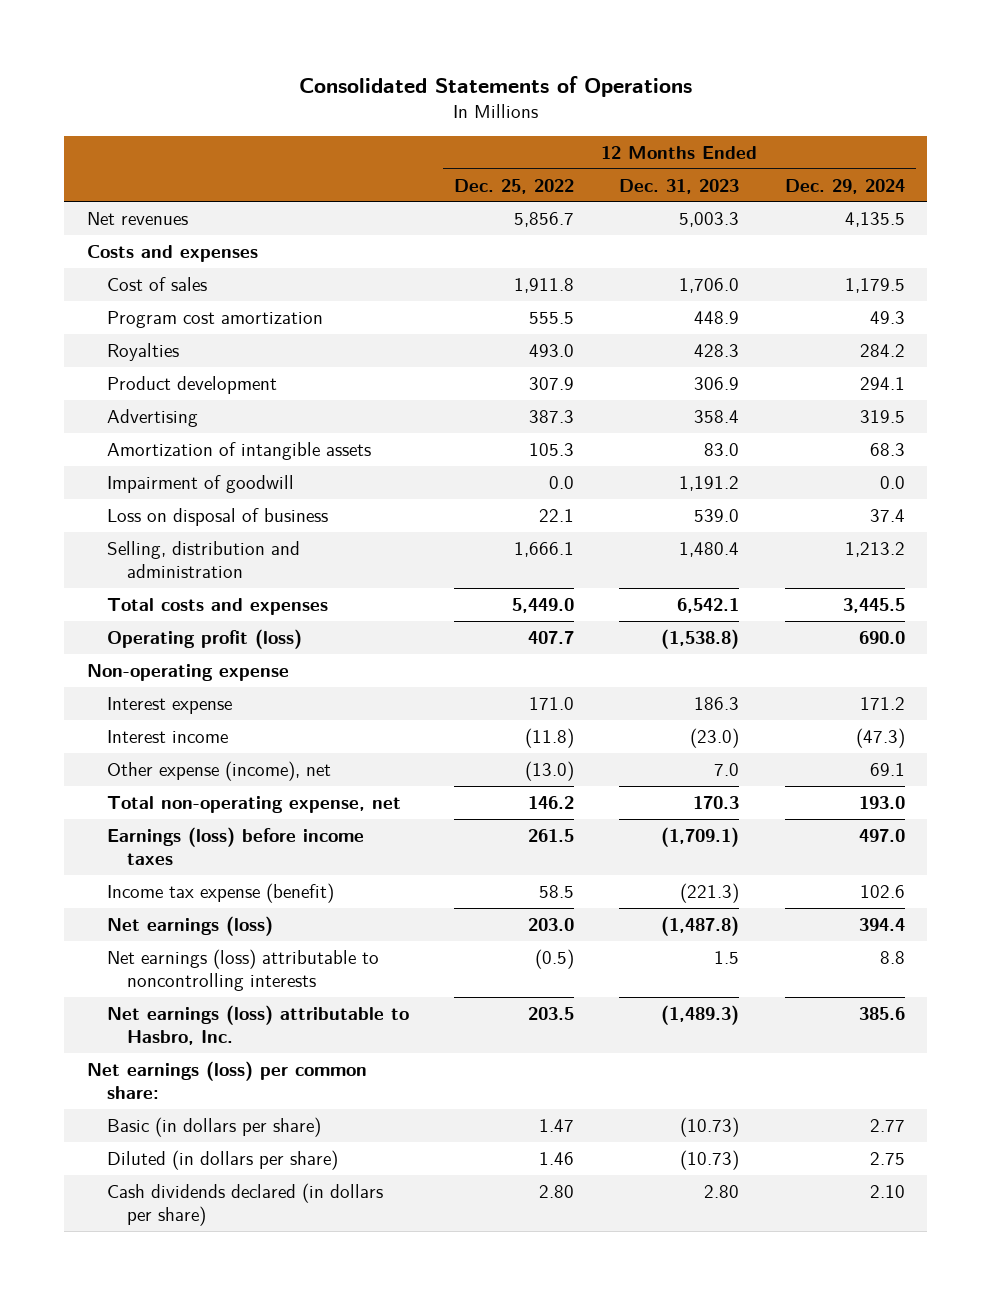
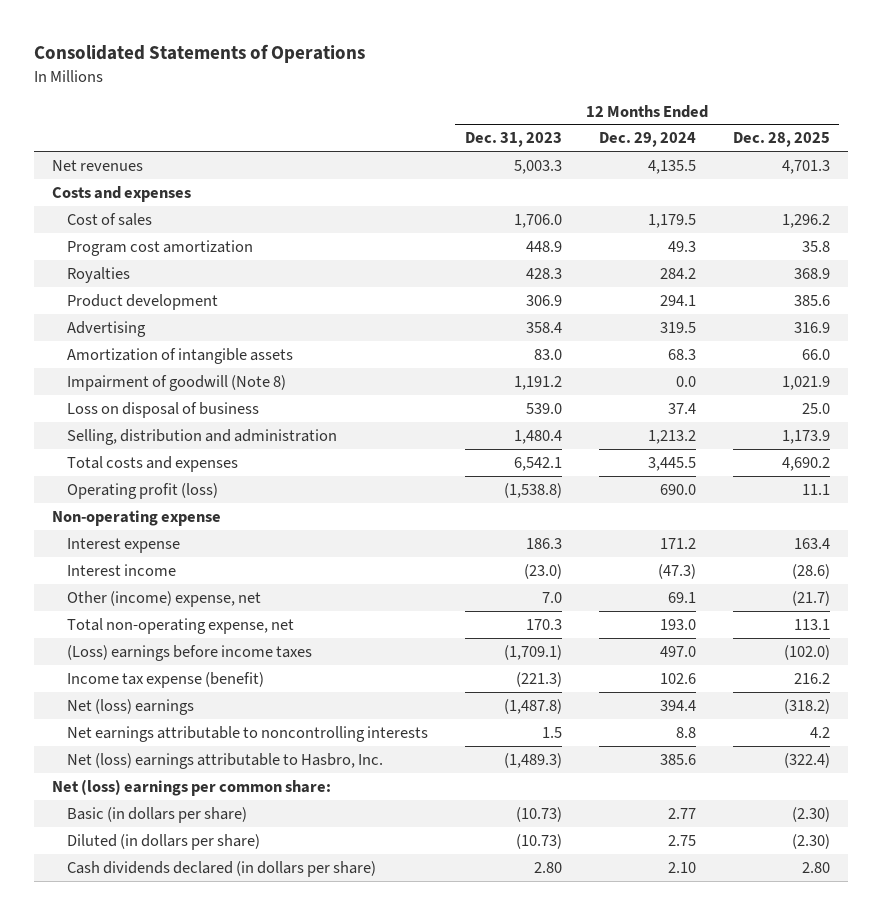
- | 12 Months Ended Dec. 25, 2022 | 12 Months Ended Dec. 31, 2023 | 12 Months Ended Dec. 29, 2024
+ | 12 Months Ended Dec. 31, 2023 | 12 Months Ended Dec. 29, 2024 | 12 Months Ended Dec. 28, 2025
- Impairment of goodwill | 0.0 | 1,191.2 | 0.0
+ Impairment of goodwill (Note 8) | 1,191.2 | 0.0 | 1,021.9
- Other expense (income), net | (13.0) | 7.0 | 69.1
+ Other (income) expense, net | 7.0 | 69.1 | (21.7)
- Earnings (loss) before income taxes | 261.5 | (1,709.1) | 497.0
+ (Loss) earnings before income taxes | (1,709.1) | 497.0 | (102.0)
- Net earnings (loss) | 203.0 | (1,487.8) | 394.4
- Net earnings (loss) attributable to noncontrolling interests | (0.5) | 1.5 | 8.8
- Net earnings (loss) attributable to Hasbro, Inc. | 203.5 | (1,489.3) | 385.6
- Net earnings (loss) per common share:
+ Net (loss) earnings | (1,487.8) | 394.4 | (318.2)
+ Net earnings attributable to noncontrolling interests | 1.5 | 8.8 | 4.2
+ Net (loss) earnings attributable to Hasbro, Inc. | (1,489.3) | 385.6 | (322.4)
+ Net (loss) earnings per common share:

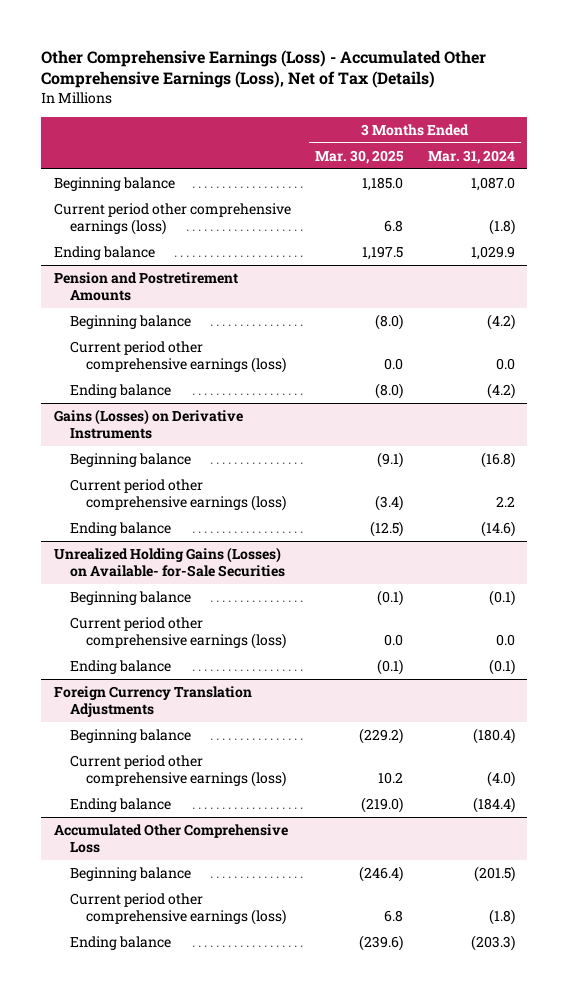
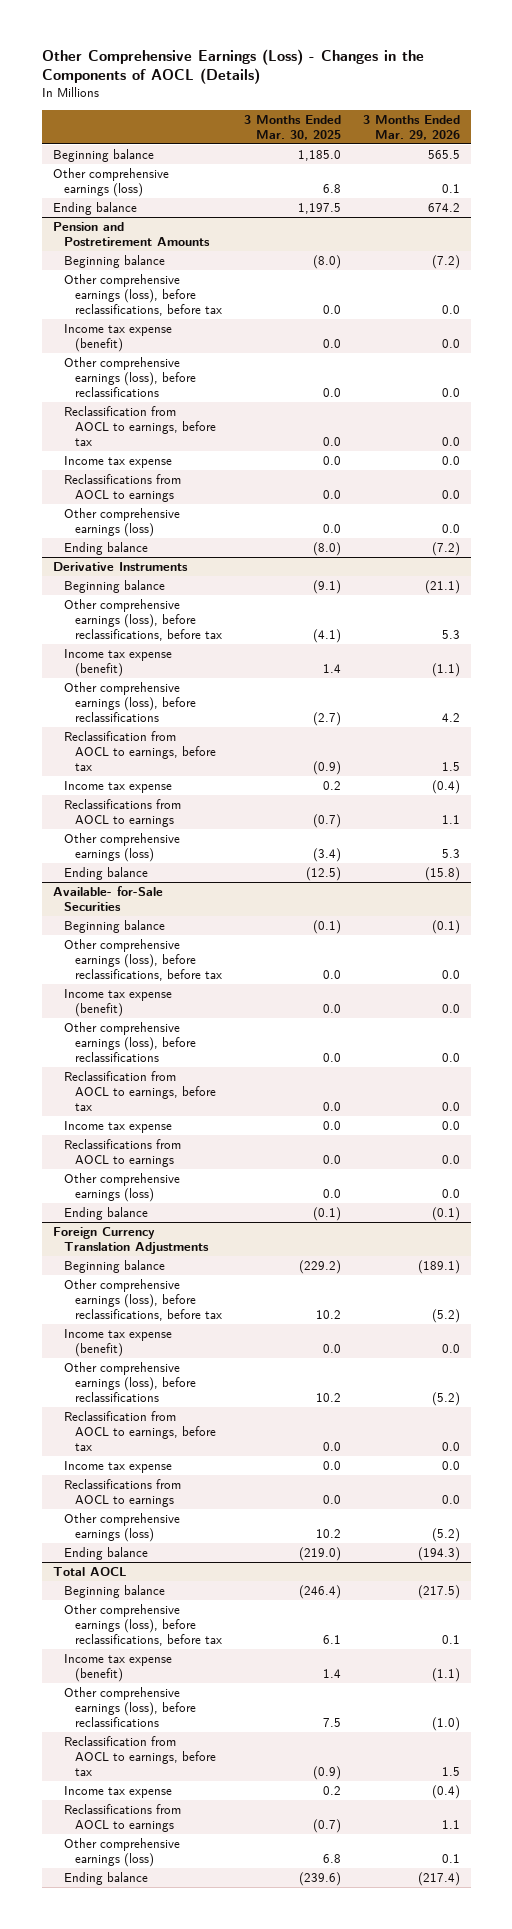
- Other Comprehensive Earnings (Loss) - Accumulated Other Comprehensive Earnings (Loss), Net of Tax (Details)
+ Other Comprehensive Earnings (Loss) - Changes in the Components of AOCL (Details)
- | 3 Months Ended Mar. 30, 2025 | 3 Months Ended Mar. 31, 2024
+ | 3 Months Ended Mar. 30, 2025 | 3 Months Ended Mar. 29, 2026
- Current period other comprehensive earnings (loss) | 6.8 | (1.8)
+ Other comprehensive earnings (loss) | 6.8 | 0.1
@ Pension and Postretirement Amounts
- Current period other comprehensive earnings (loss) | 0.0 | 0.0
+ Other comprehensive earnings (loss), before reclassifications, before tax | 0.0 | 0.0
+ Income tax expense (benefit) | 0.0 | 0.0
+ Other comprehensive earnings (loss), before reclassifications | 0.0 | 0.0
+ Reclassification from AOCL to earnings, before tax | 0.0 | 0.0
+ Income tax expense | 0.0 | 0.0
+ Reclassifications from AOCL to earnings | 0.0 | 0.0
+ Other comprehensive earnings (loss) | 0.0 | 0.0
- Gains (Losses) on Derivative Instruments
+ Derivative Instruments
- Current period other comprehensive earnings (loss) | (3.4) | 2.2
+ Other comprehensive earnings (loss), before reclassifications, before tax | (4.1) | 5.3
+ Income tax expense (benefit) | 1.4 | (1.1)
+ Other comprehensive earnings (loss), before reclassifications | (2.7) | 4.2
+ Reclassification from AOCL to earnings, before tax | (0.9) | 1.5
+ Income tax expense | 0.2 | (0.4)
+ Reclassifications from AOCL to earnings | (0.7) | 1.1
+ Other comprehensive earnings (loss) | (3.4) | 5.3
- Unrealized Holding Gains (Losses) on Available- for-Sale Securities
+ Available- for-Sale Securities
- Current period other comprehensive earnings (loss) | 0.0 | 0.0
+ Other comprehensive earnings (loss), before reclassifications, before tax | 0.0 | 0.0
+ Income tax expense (benefit) | 0.0 | 0.0
+ Other comprehensive earnings (loss), before reclassifications | 0.0 | 0.0
+ Reclassification from AOCL to earnings, before tax | 0.0 | 0.0
+ Income tax expense | 0.0 | 0.0
+ Reclassifications from AOCL to earnings | 0.0 | 0.0
+ Other comprehensive earnings (loss) | 0.0 | 0.0
@ Foreign Currency Translation Adjustments
- Current period other comprehensive earnings (loss) | 10.2 | (4.0)
+ Other comprehensive earnings (loss), before reclassifications, before tax | 10.2 | (5.2)
+ Income tax expense (benefit) | 0.0 | 0.0
+ Other comprehensive earnings (loss), before reclassifications | 10.2 | (5.2)
+ Reclassification from AOCL to earnings, before tax | 0.0 | 0.0
+ Income tax expense | 0.0 | 0.0
+ Reclassifications from AOCL to earnings | 0.0 | 0.0
+ Other comprehensive earnings (loss) | 10.2 | (5.2)
- Accumulated Other Comprehensive Loss
+ Total AOCL
- Current period other comprehensive earnings (loss) | 6.8 | (1.8)
+ Other comprehensive earnings (loss), before reclassifications, before tax | 6.1 | 0.1
+ Income tax expense (benefit) | 1.4 | (1.1)
+ Other comprehensive earnings (loss), before reclassifications | 7.5 | (1.0)
+ Reclassification from AOCL to earnings, before tax | (0.9) | 1.5
+ Income tax expense | 0.2 | (0.4)
+ Reclassifications from AOCL to earnings | (0.7) | 1.1
+ Other comprehensive earnings (loss) | 6.8 | 0.1

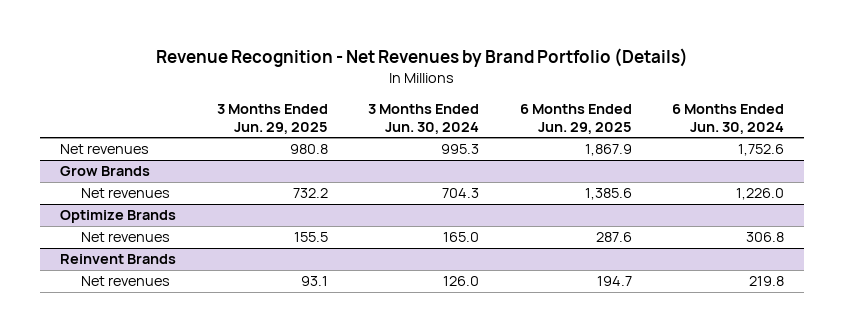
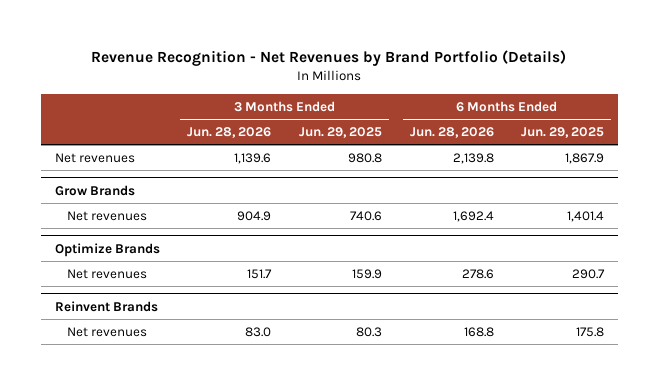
- | 3 Months Ended Jun. 29, 2025 | 3 Months Ended Jun. 30, 2024 | 6 Months Ended Jun. 29, 2025 | 6 Months Ended Jun. 30, 2024
+ | 3 Months Ended Jun. 28, 2026 | 3 Months Ended Jun. 29, 2025 | 6 Months Ended Jun. 28, 2026 | 6 Months Ended Jun. 29, 2025
@ Grow Brands
- Net revenues | 732.2 | 704.3 | 1,385.6 | 1,226.0
+ Net revenues | 904.9 | 740.6 | 1,692.4 | 1,401.4
@ Optimize Brands
- Net revenues | 155.5 | 165.0 | 287.6 | 306.8
+ Net revenues | 151.7 | 159.9 | 278.6 | 290.7
@ Reinvent Brands
- Net revenues | 93.1 | 126.0 | 194.7 | 219.8
+ Net revenues | 83.0 | 80.3 | 168.8 | 175.8

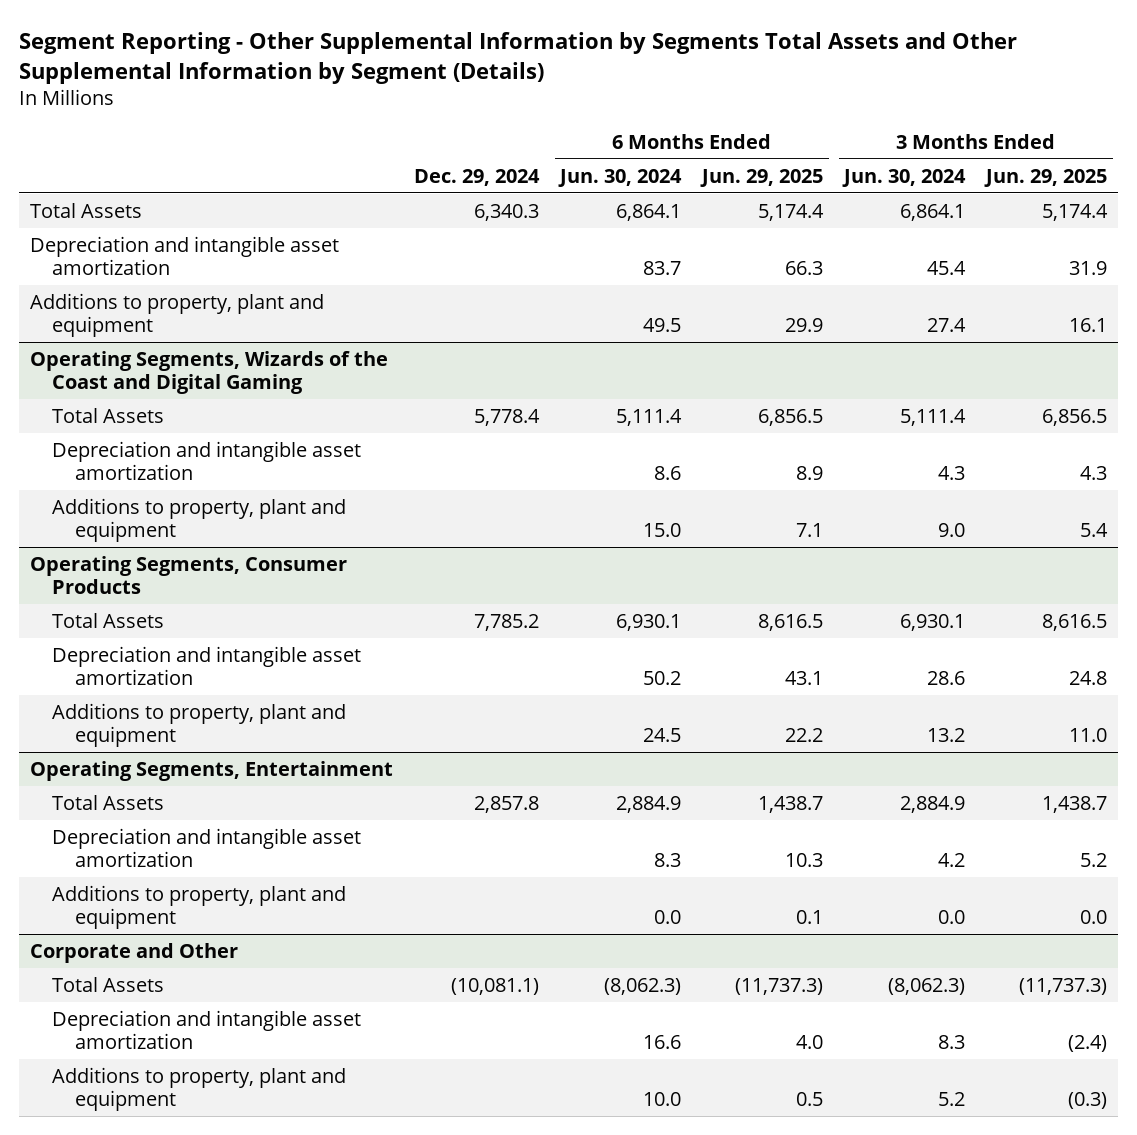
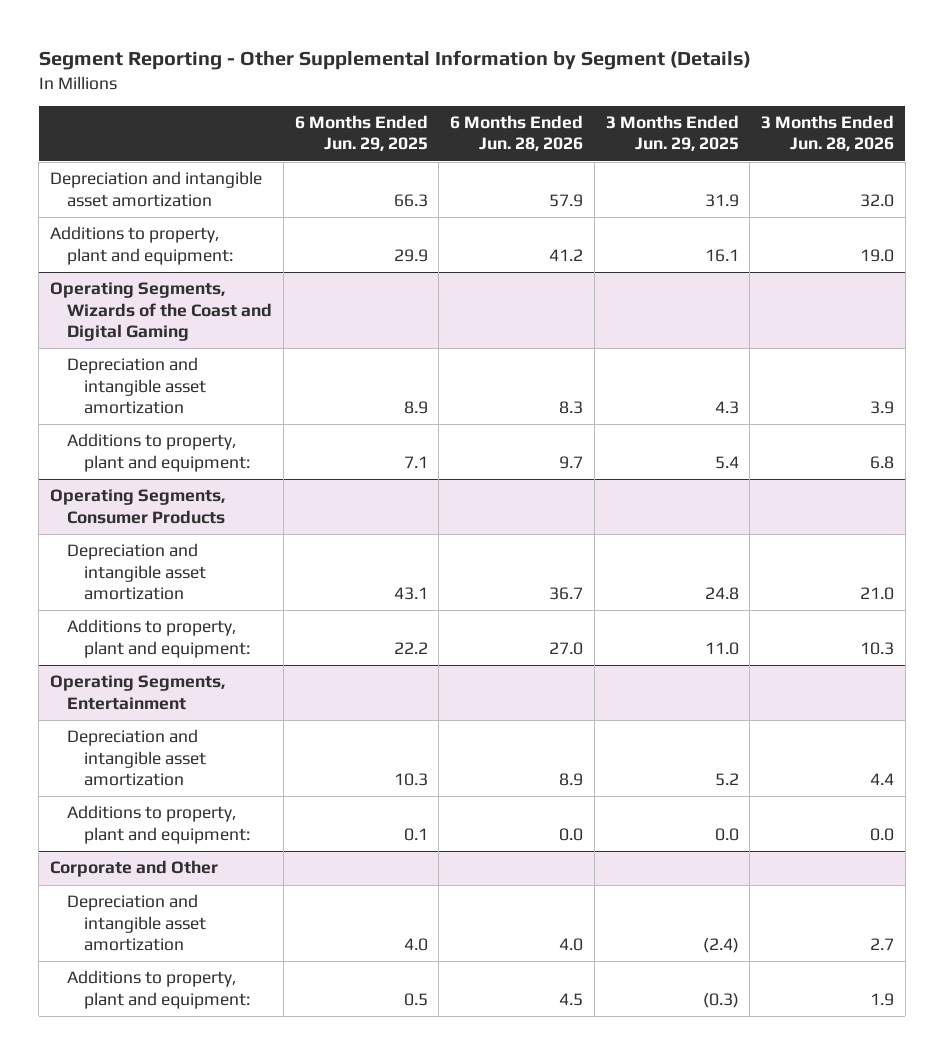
- Segment Reporting - Other Supplemental Information by Segments Total Assets and Other Supplemental Information by Segment (Details)
+ Segment Reporting - Other Supplemental Information by Segment (Details)
- | Dec. 29, 2024 | 6 Months Ended Jun. 30, 2024 | 6 Months Ended Jun. 29, 2025 | 3 Months Ended Jun. 30, 2024 | 3 Months Ended Jun. 29, 2025
+ | 6 Months Ended Jun. 29, 2025 | 6 Months Ended Jun. 28, 2026 | 3 Months Ended Jun. 29, 2025 | 3 Months Ended Jun. 28, 2026
- Total Assets | 6,340.3 | 6,864.1 | 5,174.4 | 6,864.1 | 5,174.4
- Additions to property, plant and equipment | | 49.5 | 29.9 | 27.4 | 16.1
+ Additions to property, plant and equipment: | 29.9 | 41.2 | 16.1 | 19.0
@ Operating Segments, Wizards of the Coast and Digital Gaming
- Total Assets | 5,778.4 | 5,111.4 | 6,856.5 | 5,111.4 | 6,856.5
- Additions to property, plant and equipment | | 15.0 | 7.1 | 9.0 | 5.4
+ Additions to property, plant and equipment: | 7.1 | 9.7 | 5.4 | 6.8
@ Operating Segments, Consumer Products
- Total Assets | 7,785.2 | 6,930.1 | 8,616.5 | 6,930.1 | 8,616.5
- Additions to property, plant and equipment | | 24.5 | 22.2 | 13.2 | 11.0
+ Additions to property, plant and equipment: | 22.2 | 27.0 | 11.0 | 10.3
@ Operating Segments, Entertainment
- Total Assets | 2,857.8 | 2,884.9 | 1,438.7 | 2,884.9 | 1,438.7
- Additions to property, plant and equipment | | 0.0 | 0.1 | 0.0 | 0.0
+ Additions to property, plant and equipment: | 0.1 | 0.0 | 0.0 | 0.0
@ Corporate and Other
- Total Assets | (10,081.1) | (8,062.3) | (11,737.3) | (8,062.3) | (11,737.3)
- Additions to property, plant and equipment | | 10.0 | 0.5 | 5.2 | (0.3)
+ Additions to property, plant and equipment: | 0.5 | 4.5 | (0.3) | 1.9

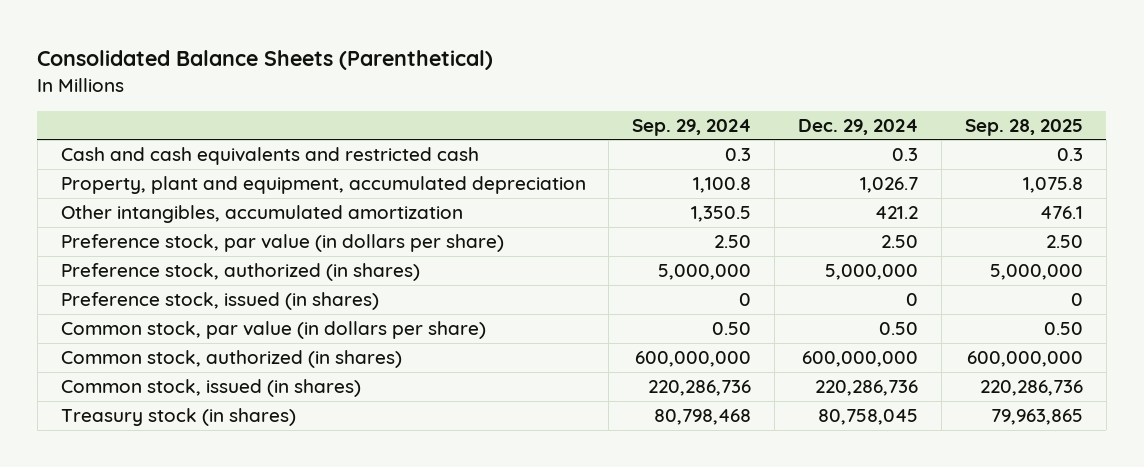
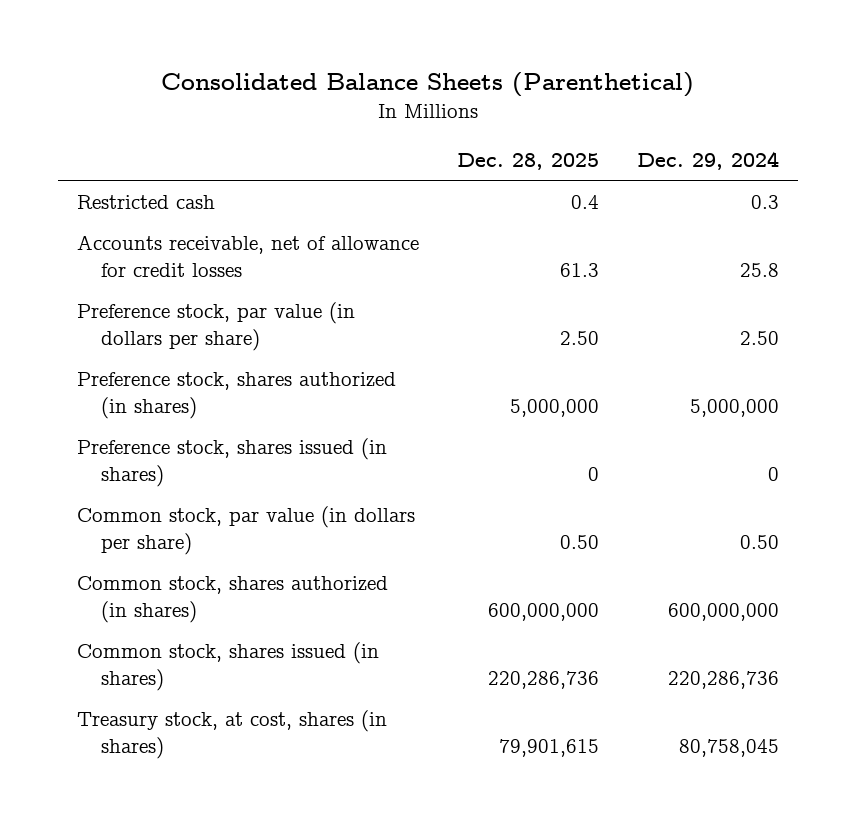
- | Sep. 29, 2024 | Dec. 29, 2024 | Sep. 28, 2025
+ | Dec. 28, 2025 | Dec. 29, 2024
- Cash and cash equivalents and restricted cash | 0.3 | 0.3 | 0.3
- Property, plant and equipment, accumulated depreciation | 1,100.8 | 1,026.7 | 1,075.8
- Other intangibles, accumulated amortization | 1,350.5 | 421.2 | 476.1
+ Restricted cash | 0.4 | 0.3
+ Accounts receivable, net of allowance for credit losses | 61.3 | 25.8
- Preference stock, authorized (in shares) | 5,000,000 | 5,000,000 | 5,000,000
- Preference stock, issued (in shares) | 0 | 0 | 0
+ Preference stock, shares authorized (in shares) | 5,000,000 | 5,000,000
+ Preference stock, shares issued (in shares) | 0 | 0
- Common stock, authorized (in shares) | 600,000,000 | 600,000,000 | 600,000,000
- Common stock, issued (in shares) | 220,286,736 | 220,286,736 | 220,286,736
- Treasury stock (in shares) | 80,798,468 | 80,758,045 | 79,963,865
+ Common stock, shares authorized (in shares) | 600,000,000 | 600,000,000
+ Common stock, shares issued (in shares) | 220,286,736 | 220,286,736
+ Treasury stock, at cost, shares (in shares) | 79,901,615 | 80,758,045

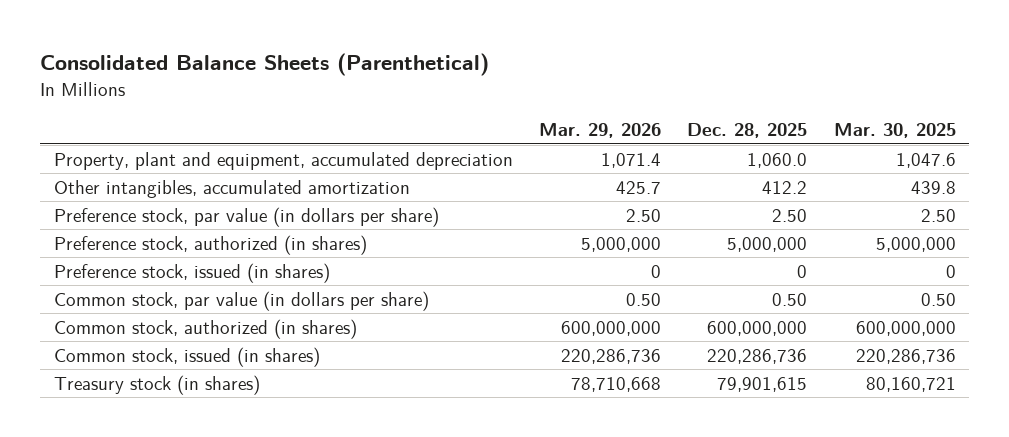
- | Dec. 28, 2025 | Dec. 29, 2024
+ | Mar. 29, 2026 | Dec. 28, 2025 | Mar. 30, 2025
- Restricted cash | 0.4 | 0.3
- Accounts receivable, net of allowance for credit losses | 61.3 | 25.8
+ Property, plant and equipment, accumulated depreciation | 1,071.4 | 1,060.0 | 1,047.6
+ Other intangibles, accumulated amortization | 425.7 | 412.2 | 439.8
- Preference stock, shares authorized (in shares) | 5,000,000 | 5,000,000
- Preference stock, shares issued (in shares) | 0 | 0
+ Preference stock, authorized (in shares) | 5,000,000 | 5,000,000 | 5,000,000
+ Preference stock, issued (in shares) | 0 | 0 | 0
- Common stock, shares authorized (in shares) | 600,000,000 | 600,000,000
- Common stock, shares issued (in shares) | 220,286,736 | 220,286,736
- Treasury stock, at cost, shares (in shares) | 79,901,615 | 80,758,045
+ Common stock, authorized (in shares) | 600,000,000 | 600,000,000 | 600,000,000
+ Common stock, issued (in shares) | 220,286,736 | 220,286,736 | 220,286,736
+ Treasury stock (in shares) | 78,710,668 | 79,901,615 | 80,160,721

